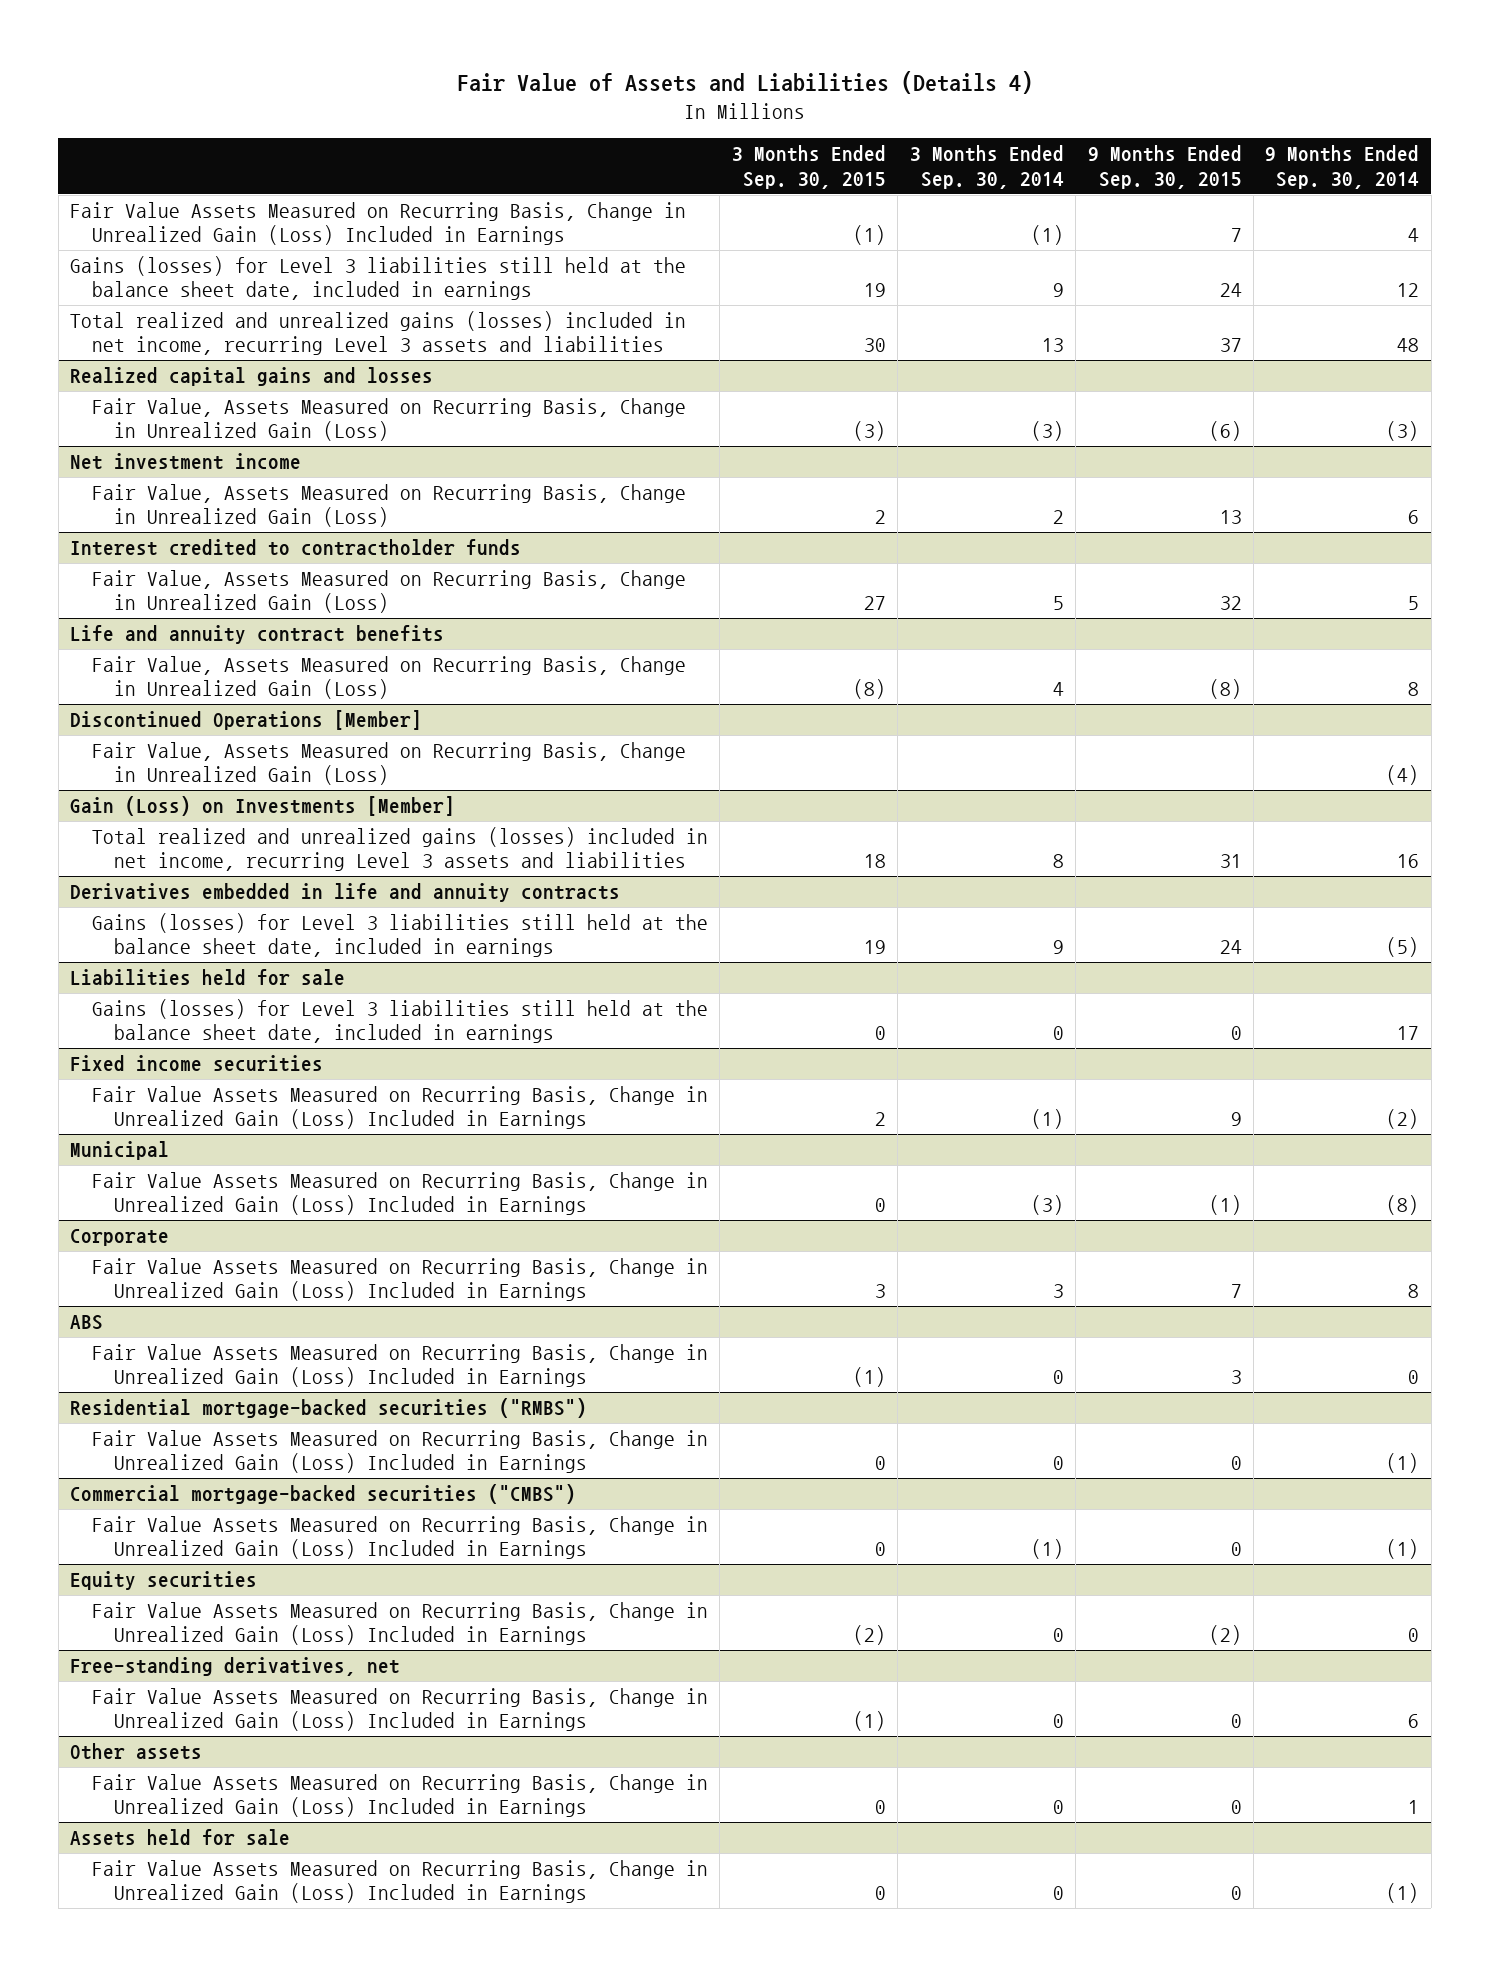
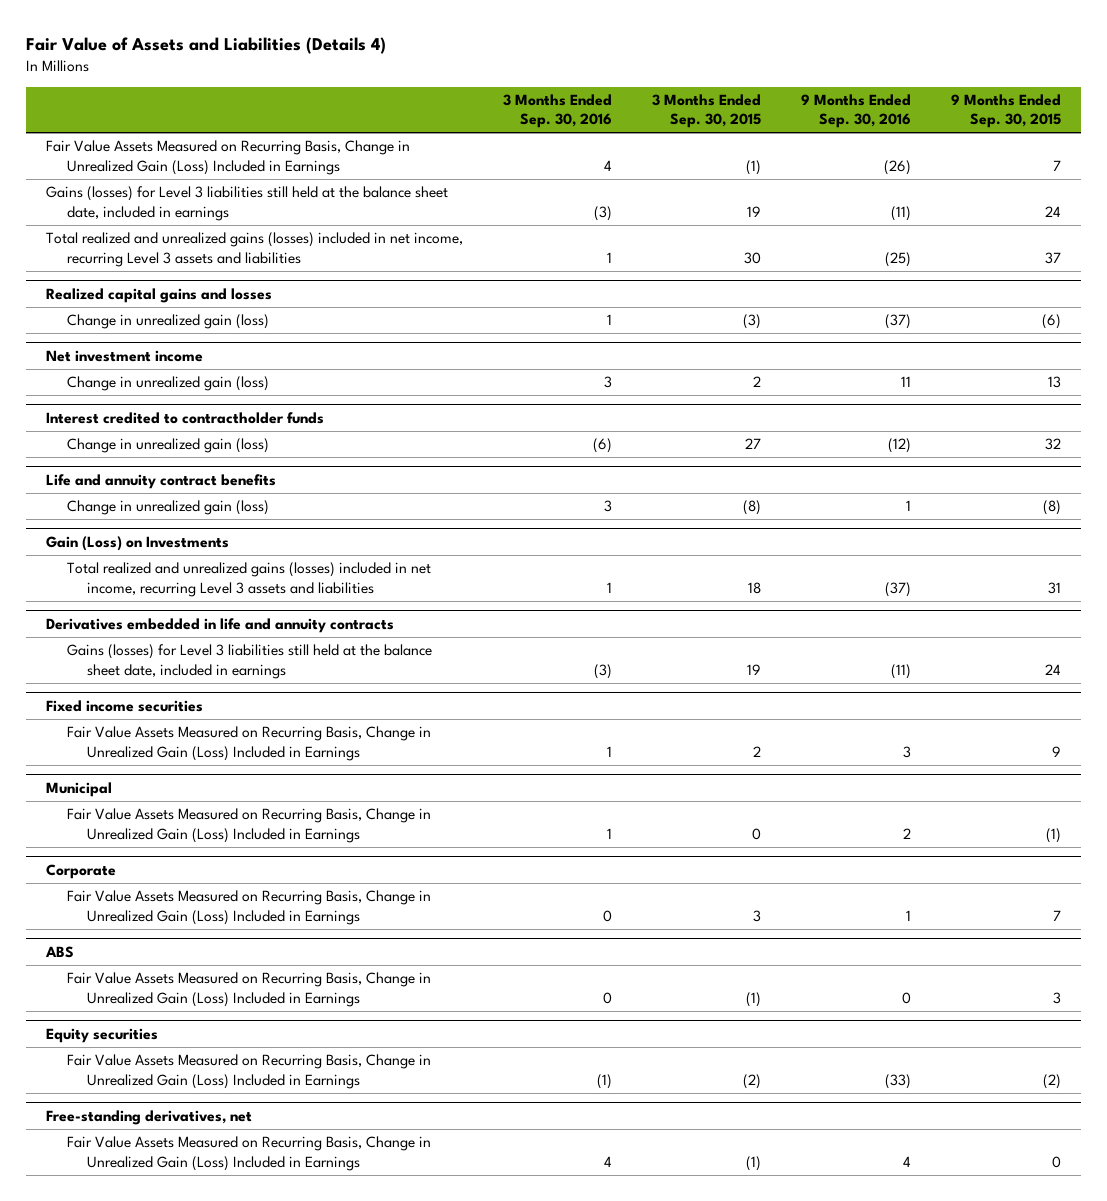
- | 3 Months Ended Sep. 30, 2015 | 3 Months Ended Sep. 30, 2014 | 9 Months Ended Sep. 30, 2015 | 9 Months Ended Sep. 30, 2014
+ | 3 Months Ended Sep. 30, 2016 | 3 Months Ended Sep. 30, 2015 | 9 Months Ended Sep. 30, 2016 | 9 Months Ended Sep. 30, 2015
@ Realized capital gains and losses
- Fair Value, Assets Measured on Recurring Basis, Change in Unrealized Gain (Loss) | (3) | (3) | (6) | (3)
+ Change in unrealized gain (loss) | 1 | (3) | (37) | (6)
@ Net investment income
- Fair Value, Assets Measured on Recurring Basis, Change in Unrealized Gain (Loss) | 2 | 2 | 13 | 6
+ Change in unrealized gain (loss) | 3 | 2 | 11 | 13
@ Interest credited to contractholder funds
- Fair Value, Assets Measured on Recurring Basis, Change in Unrealized Gain (Loss) | 27 | 5 | 32 | 5
+ Change in unrealized gain (loss) | (6) | 27 | (12) | 32
@ Life and annuity contract benefits
- Fair Value, Assets Measured on Recurring Basis, Change in Unrealized Gain (Loss) | (8) | 4 | (8) | 8
- Discontinued Operations [Member]
- Fair Value, Assets Measured on Recurring Basis, Change in Unrealized Gain (Loss) | | | | (4)
- Gain (Loss) on Investments [Member]
@ Life and annuity contract benefits
+ Change in unrealized gain (loss) | 3 | (8) | 1 | (8)
+ Gain (Loss) on Investments
- Liabilities held for sale
- Gains (losses) for Level 3 liabilities still held at the balance sheet date, included in earnings | 0 | 0 | 0 | 17
- Residential mortgage-backed securities ("RMBS")
- Fair Value Assets Measured on Recurring Basis, Change in Unrealized Gain (Loss) Included in Earnings | 0 | 0 | 0 | (1)
- Commercial mortgage-backed securities ("CMBS")
- Fair Value Assets Measured on Recurring Basis, Change in Unrealized Gain (Loss) Included in Earnings | 0 | (1) | 0 | (1)
- Other assets
- Fair Value Assets Measured on Recurring Basis, Change in Unrealized Gain (Loss) Included in Earnings | 0 | 0 | 0 | 1
- Assets held for sale
- Fair Value Assets Measured on Recurring Basis, Change in Unrealized Gain (Loss) Included in Earnings | 0 | 0 | 0 | (1)

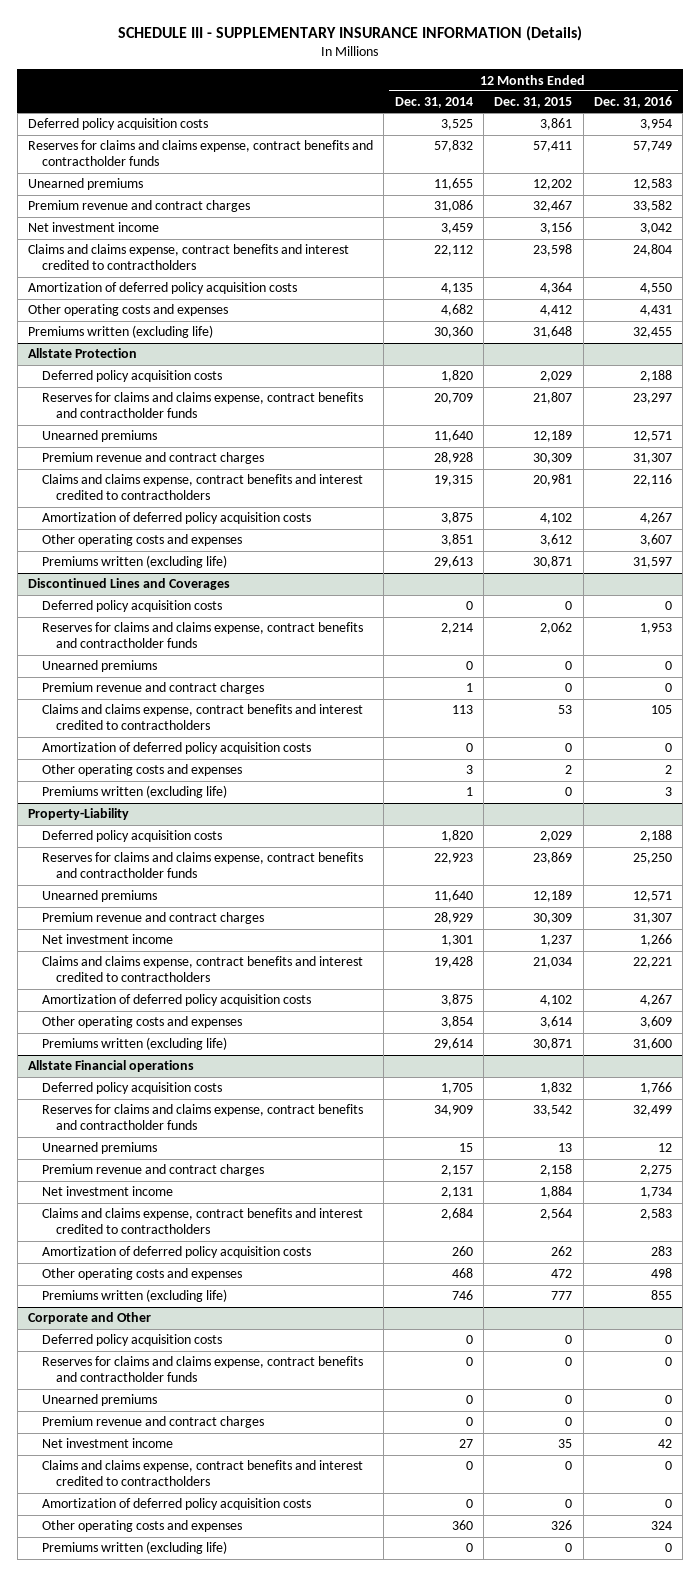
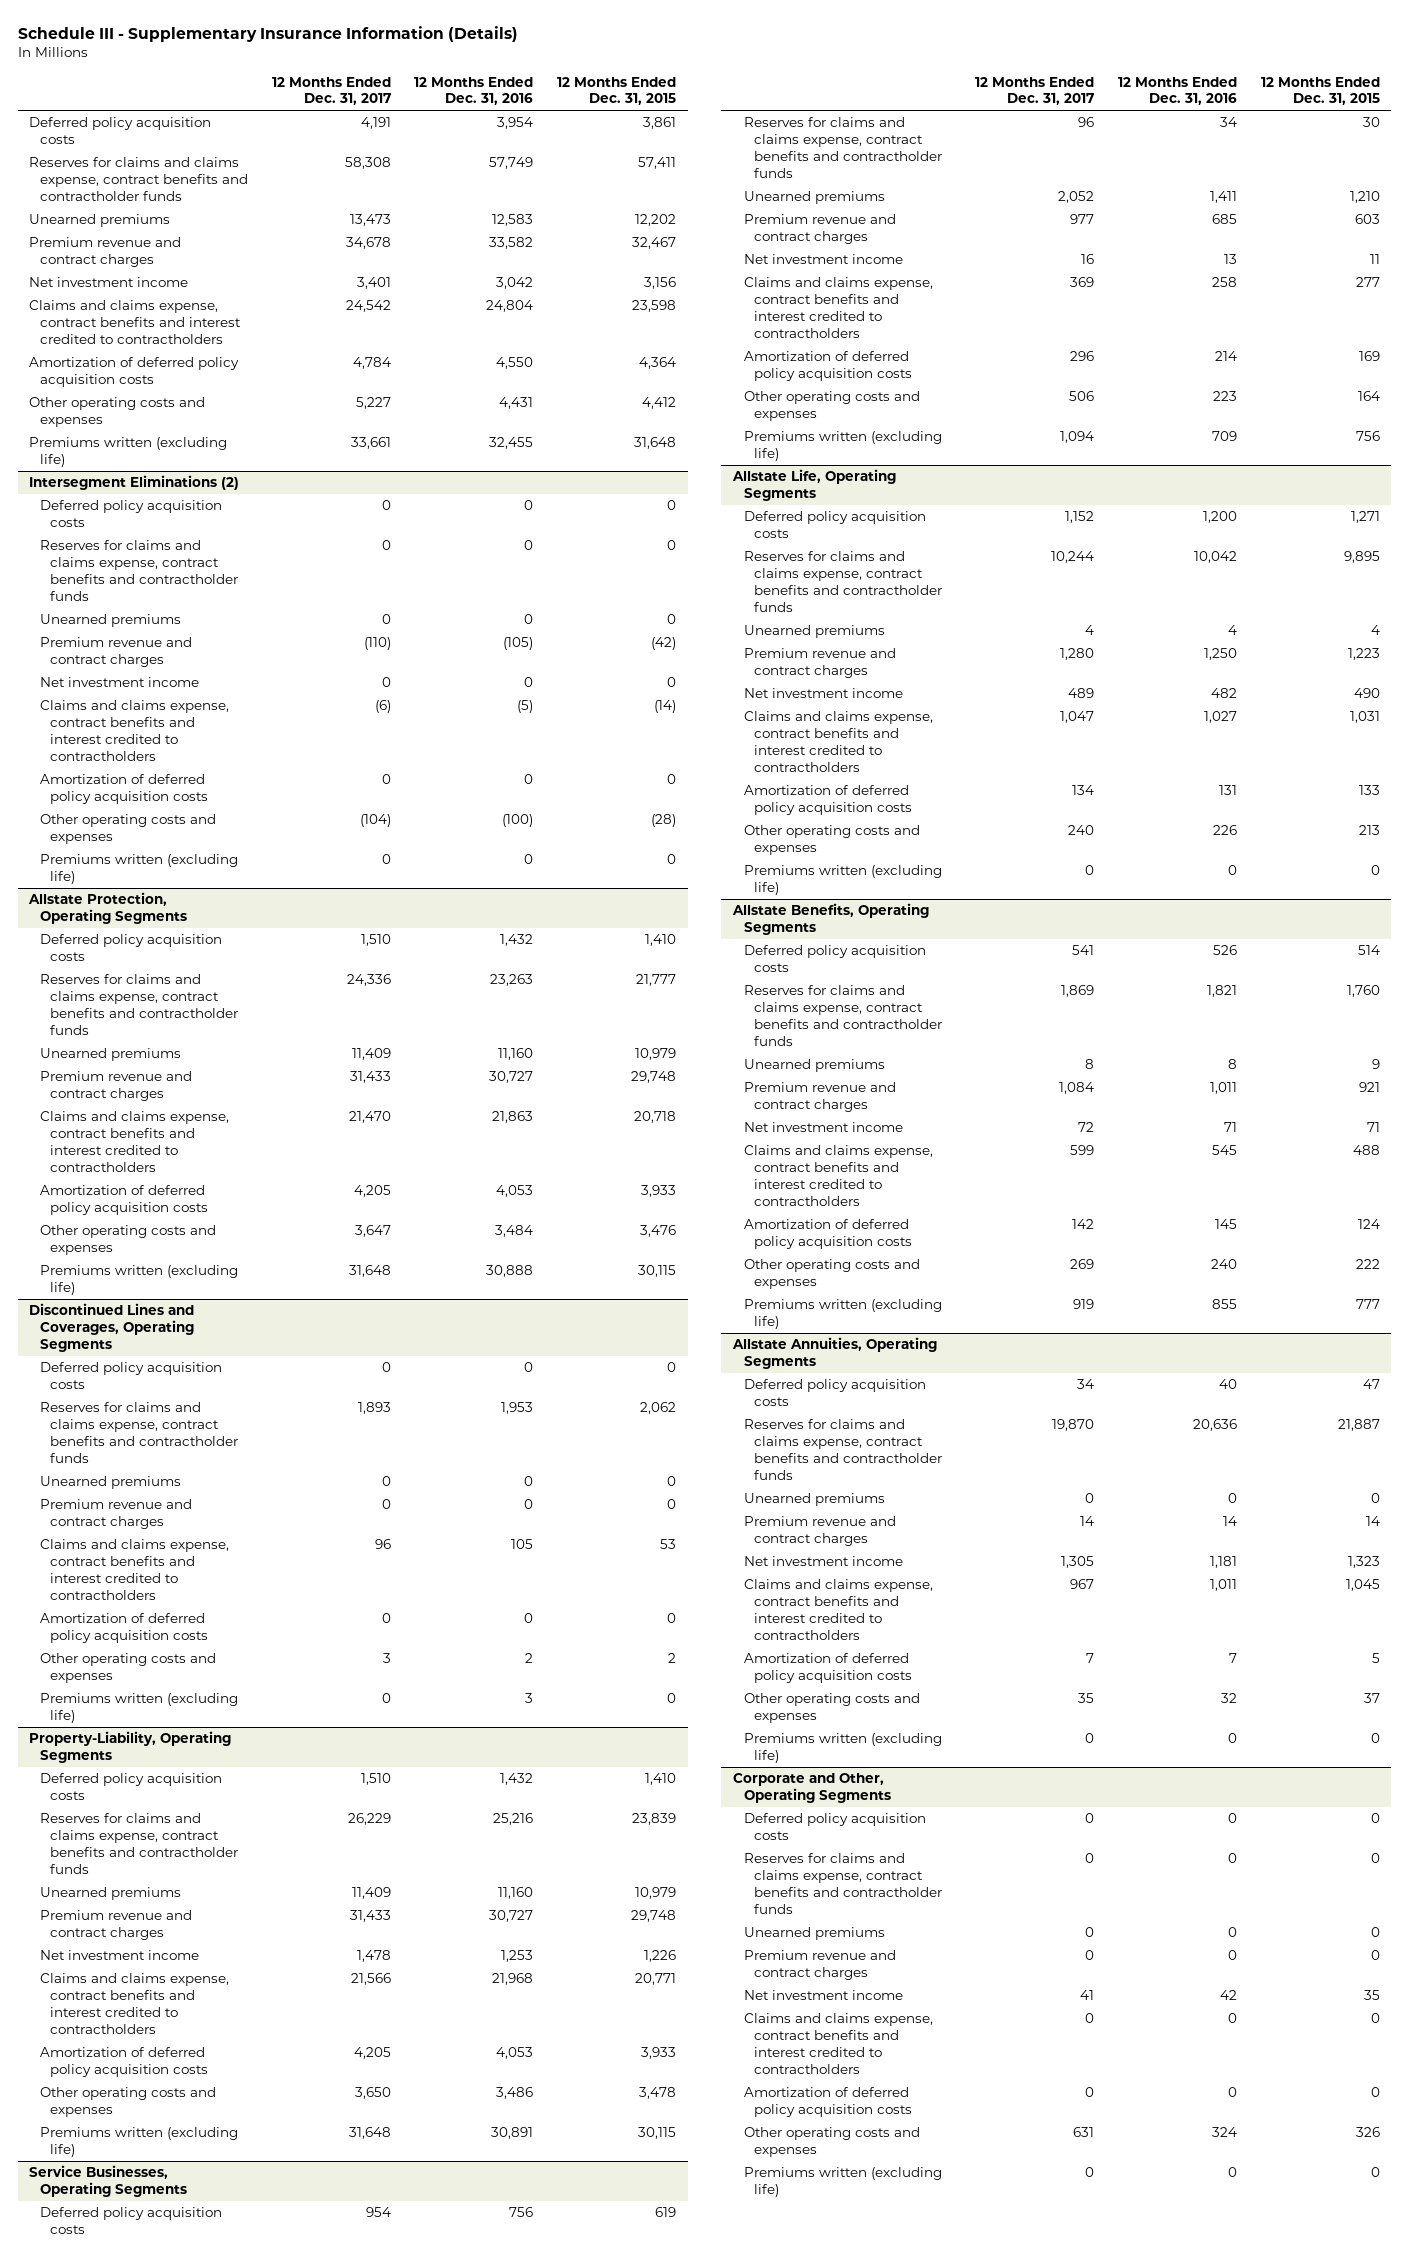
- SCHEDULE III - SUPPLEMENTARY INSURANCE INFORMATION (Details)
+ Schedule III - Supplementary Insurance Information (Details)
- | 12 Months Ended Dec. 31, 2014 | 12 Months Ended Dec. 31, 2015 | 12 Months Ended Dec. 31, 2016
+ | 12 Months Ended Dec. 31, 2017 | 12 Months Ended Dec. 31, 2016 | 12 Months Ended Dec. 31, 2015
- Allstate Protection
- Deferred policy acquisition costs | 1,820 | 2,029 | 2,188
- Reserves for claims and claims expense, contract benefits and contractholder funds | 20,709 | 21,807 | 23,297
- Unearned premiums | 11,640 | 12,189 | 12,571
- Premium revenue and contract charges | 28,928 | 30,309 | 31,307
- Claims and claims expense, contract benefits and interest credited to contractholders | 19,315 | 20,981 | 22,116
- Amortization of deferred policy acquisition costs | 3,875 | 4,102 | 4,267
- Other operating costs and expenses | 3,851 | 3,612 | 3,607
- Premiums written (excluding life) | 29,613 | 30,871 | 31,597
- Discontinued Lines and Coverages
+ Intersegment Eliminations (2)
+ Reserves for claims and claims expense, contract benefits and contractholder funds | 0 | 0 | 0
+ Unearned premiums | 0 | 0 | 0
+ Premium revenue and contract charges | (110) | (105) | (42)
+ Net investment income | 0 | 0 | 0
+ Claims and claims expense, contract benefits and interest credited to contractholders | (6) | (5) | (14)
+ Amortization of deferred policy acquisition costs | 0 | 0 | 0
+ Other operating costs and expenses | (104) | (100) | (28)
+ Premiums written (excluding life) | 0 | 0 | 0
+ Allstate Protection, Operating Segments
+ Deferred policy acquisition costs | 1,510 | 1,432 | 1,410
+ Reserves for claims and claims expense, contract benefits and contractholder funds | 24,336 | 23,263 | 21,777
+ Unearned premiums | 11,409 | 11,160 | 10,979
+ Premium revenue and contract charges | 31,433 | 30,727 | 29,748
+ Claims and claims expense, contract benefits and interest credited to contractholders | 21,470 | 21,863 | 20,718
+ Amortization of deferred policy acquisition costs | 4,205 | 4,053 | 3,933
+ Other operating costs and expenses | 3,647 | 3,484 | 3,476
+ Premiums written (excluding life) | 31,648 | 30,888 | 30,115
+ Discontinued Lines and Coverages, Operating Segments
+ Deferred policy acquisition costs | 0 | 0 | 0
- Property-Liability
- Deferred policy acquisition costs | 1,820 | 2,029 | 2,188
- Reserves for claims and claims expense, contract benefits and contractholder funds | 22,923 | 23,869 | 25,250
- Unearned premiums | 11,640 | 12,189 | 12,571
- Premium revenue and contract charges | 28,929 | 30,309 | 31,307
- Net investment income | 1,301 | 1,237 | 1,266
- Claims and claims expense, contract benefits and interest credited to contractholders | 19,428 | 21,034 | 22,221
- Amortization of deferred policy acquisition costs | 3,875 | 4,102 | 4,267
- Other operating costs and expenses | 3,854 | 3,614 | 3,609
- Premiums written (excluding life) | 29,614 | 30,871 | 31,600
- Allstate Financial operations
- Deferred policy acquisition costs | 1,705 | 1,832 | 1,766
- Reserves for claims and claims expense, contract benefits and contractholder funds | 34,909 | 33,542 | 32,499
- Unearned premiums | 15 | 13 | 12
- Premium revenue and contract charges | 2,157 | 2,158 | 2,275
- Net investment income | 2,131 | 1,884 | 1,734
- Claims and claims expense, contract benefits and interest credited to contractholders | 2,684 | 2,564 | 2,583
- Amortization of deferred policy acquisition costs | 260 | 262 | 283
- Other operating costs and expenses | 468 | 472 | 498
+ Property-Liability, Operating Segments
+ Deferred policy acquisition costs | 1,510 | 1,432 | 1,410
+ Reserves for claims and claims expense, contract benefits and contractholder funds | 26,229 | 25,216 | 23,839
+ Unearned premiums | 11,409 | 11,160 | 10,979
+ Premium revenue and contract charges | 31,433 | 30,727 | 29,748
+ Net investment income | 1,478 | 1,253 | 1,226
+ Claims and claims expense, contract benefits and interest credited to contractholders | 21,566 | 21,968 | 20,771
+ Amortization of deferred policy acquisition costs | 4,205 | 4,053 | 3,933
+ Other operating costs and expenses | 3,650 | 3,486 | 3,478
+ Premiums written (excluding life) | 31,648 | 30,891 | 30,115
+ Service Businesses, Operating Segments
+ Deferred policy acquisition costs | 954 | 756 | 619
+ Reserves for claims and claims expense, contract benefits and contractholder funds | 96 | 34 | 30
+ Unearned premiums | 2,052 | 1,411 | 1,210
+ Premium revenue and contract charges | 977 | 685 | 603
+ Net investment income | 16 | 13 | 11
+ Claims and claims expense, contract benefits and interest credited to contractholders | 369 | 258 | 277
+ Amortization of deferred policy acquisition costs | 296 | 214 | 169
+ Other operating costs and expenses | 506 | 223 | 164
+ Premiums written (excluding life) | 1,094 | 709 | 756
+ Allstate Life, Operating Segments
+ Deferred policy acquisition costs | 1,152 | 1,200 | 1,271
+ Reserves for claims and claims expense, contract benefits and contractholder funds | 10,244 | 10,042 | 9,895
+ Unearned premiums | 4 | 4 | 4
+ Premium revenue and contract charges | 1,280 | 1,250 | 1,223
+ Net investment income | 489 | 482 | 490
+ Claims and claims expense, contract benefits and interest credited to contractholders | 1,047 | 1,027 | 1,031
+ Amortization of deferred policy acquisition costs | 134 | 131 | 133
+ Other operating costs and expenses | 240 | 226 | 213
+ Premiums written (excluding life) | 0 | 0 | 0
+ Allstate Benefits, Operating Segments
+ Deferred policy acquisition costs | 541 | 526 | 514
+ Reserves for claims and claims expense, contract benefits and contractholder funds | 1,869 | 1,821 | 1,760
+ Unearned premiums | 8 | 8 | 9
+ Premium revenue and contract charges | 1,084 | 1,011 | 921
+ Net investment income | 72 | 71 | 71
+ Claims and claims expense, contract benefits and interest credited to contractholders | 599 | 545 | 488
+ Amortization of deferred policy acquisition costs | 142 | 145 | 124
+ Other operating costs and expenses | 269 | 240 | 222
- Corporate and Other
+ Allstate Annuities, Operating Segments
+ Deferred policy acquisition costs | 34 | 40 | 47
+ Reserves for claims and claims expense, contract benefits and contractholder funds | 19,870 | 20,636 | 21,887
+ Unearned premiums | 0 | 0 | 0
+ Premium revenue and contract charges | 14 | 14 | 14
+ Net investment income | 1,305 | 1,181 | 1,323
+ Claims and claims expense, contract benefits and interest credited to contractholders | 967 | 1,011 | 1,045
+ Amortization of deferred policy acquisition costs | 7 | 7 | 5
+ Other operating costs and expenses | 35 | 32 | 37
+ Premiums written (excluding life) | 0 | 0 | 0
+ Corporate and Other, Operating Segments

